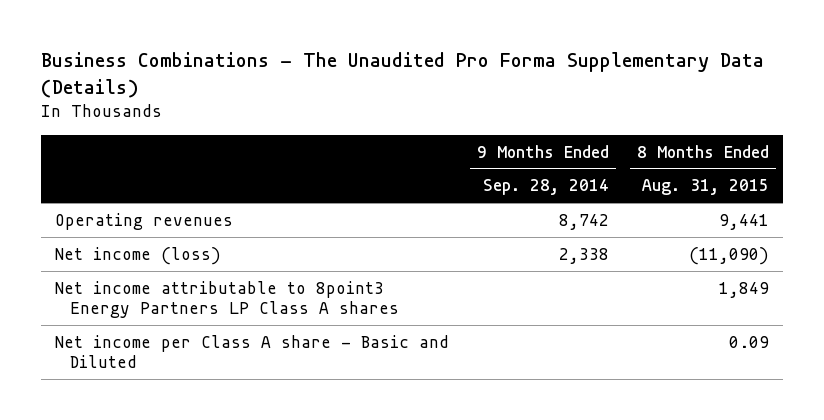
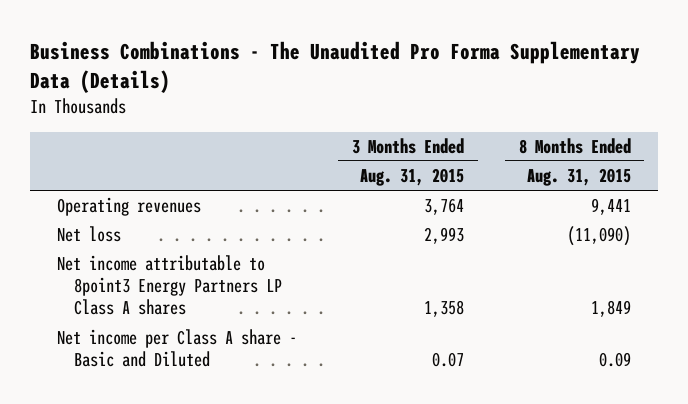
- | 9 Months Ended Sep. 28, 2014 | 8 Months Ended Aug. 31, 2015
+ | 3 Months Ended Aug. 31, 2015 | 8 Months Ended Aug. 31, 2015
- Net income (loss) | 2,338 | (11,090)
+ Net loss | 2,993 | (11,090)

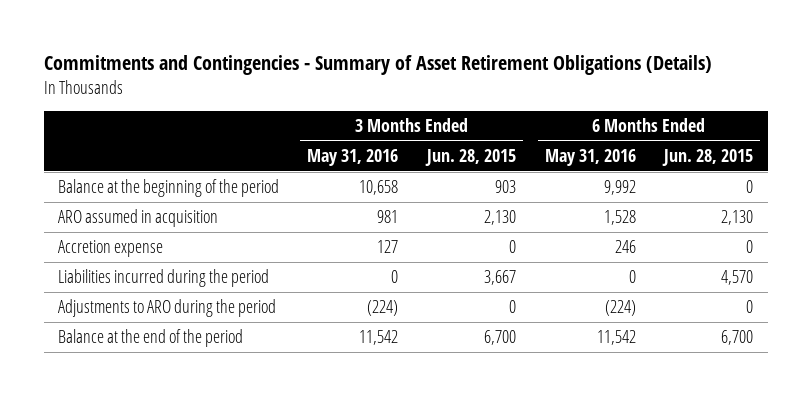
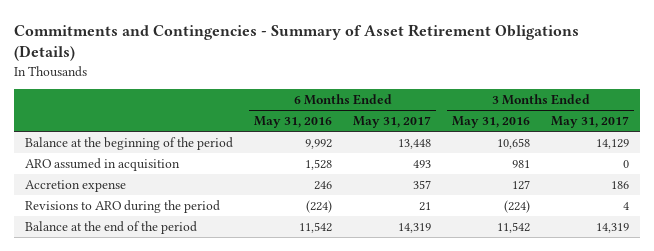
- | 3 Months Ended May 31, 2016 | 3 Months Ended Jun. 28, 2015 | 6 Months Ended May 31, 2016 | 6 Months Ended Jun. 28, 2015
+ | 6 Months Ended May 31, 2016 | 6 Months Ended May 31, 2017 | 3 Months Ended May 31, 2016 | 3 Months Ended May 31, 2017
- Liabilities incurred during the period | 0 | 3,667 | 0 | 4,570
- Adjustments to ARO during the period | (224) | 0 | (224) | 0
+ Revisions to ARO during the period | (224) | 21 | (224) | 4

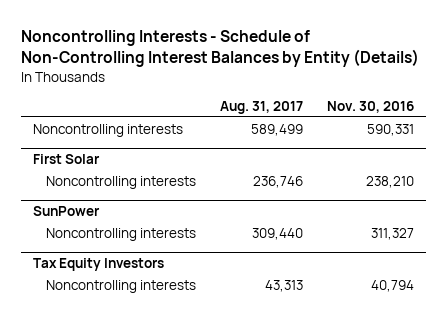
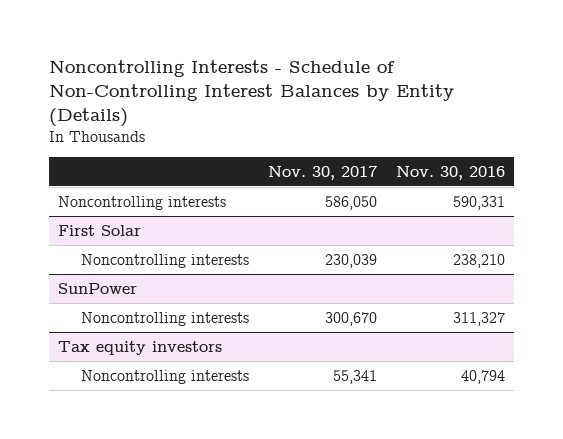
- | Aug. 31, 2017 | Nov. 30, 2016
+ | Nov. 30, 2017 | Nov. 30, 2016
- Tax Equity Investors
+ Tax equity investors

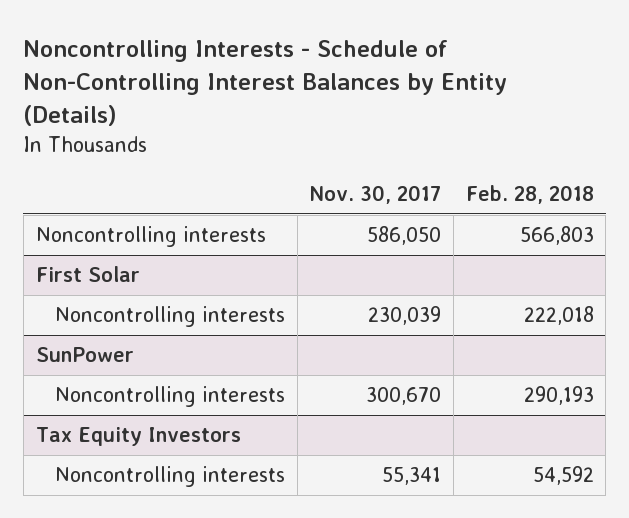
- | Nov. 30, 2017 | Nov. 30, 2016
+ | Nov. 30, 2017 | Feb. 28, 2018
- Tax equity investors
+ Tax Equity Investors

